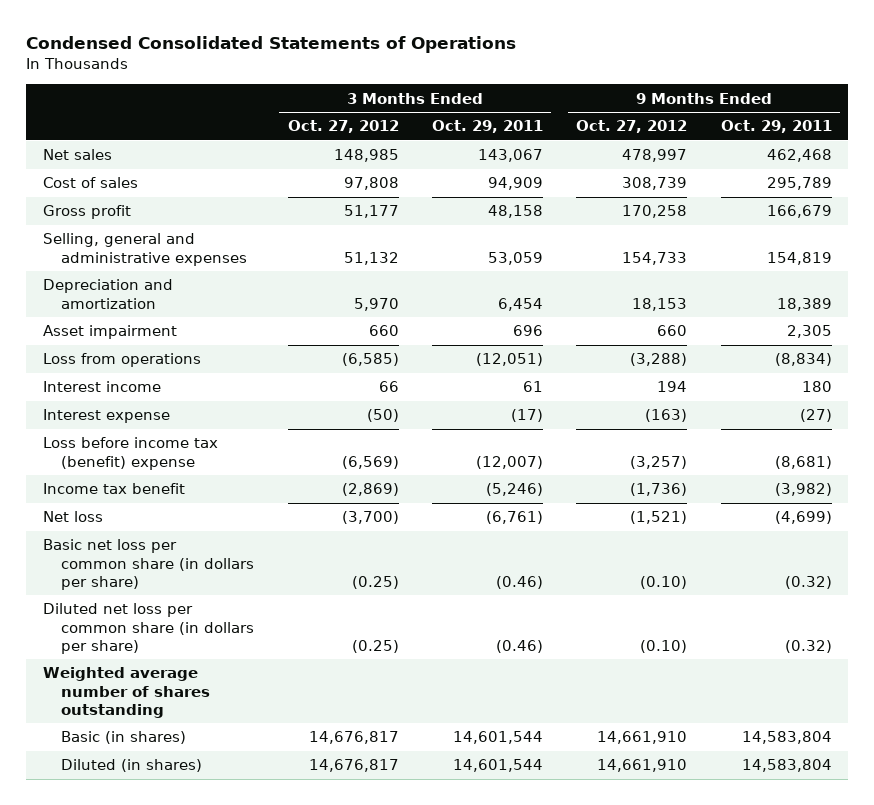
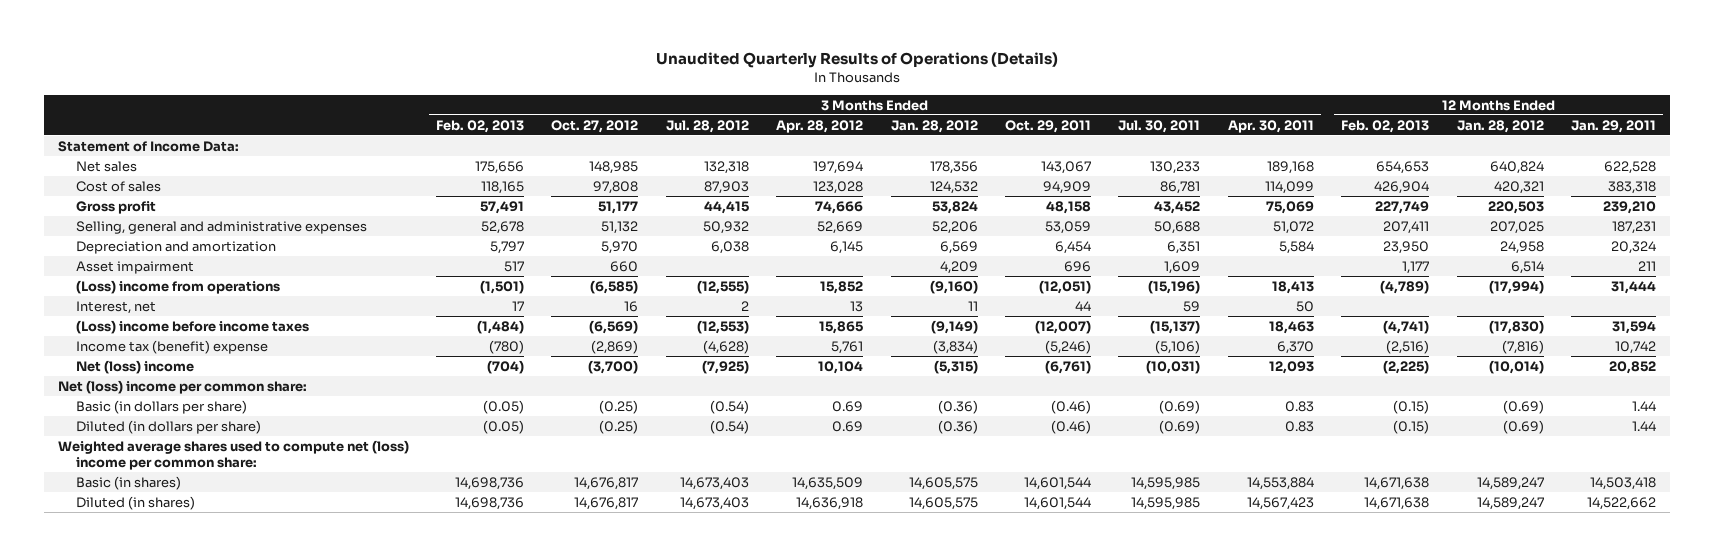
- Condensed Consolidated Statements of Operations
+ Unaudited Quarterly Results of Operations (Details)
- | 3 Months Ended Oct. 27, 2012 | 3 Months Ended Oct. 29, 2011 | 9 Months Ended Oct. 27, 2012 | 9 Months Ended Oct. 29, 2011
+ | 3 Months Ended Feb. 02, 2013 | 3 Months Ended Oct. 27, 2012 | 3 Months Ended Jul. 28, 2012 | 3 Months Ended Apr. 28, 2012 | 3 Months Ended Jan. 28, 2012 | 3 Months Ended Oct. 29, 2011 | 3 Months Ended Jul. 30, 2011 | 3 Months Ended Apr. 30, 2011 | 12 Months Ended Feb. 02, 2013 | 12 Months Ended Jan. 28, 2012 | 12 Months Ended Jan. 29, 2011
+ Statement of Income Data:
- Loss from operations | (6,585) | (12,051) | (3,288) | (8,834)
- Interest income | 66 | 61 | 194 | 180
- Interest expense | (50) | (17) | (163) | (27)
- Loss before income tax (benefit) expense | (6,569) | (12,007) | (3,257) | (8,681)
- Income tax benefit | (2,869) | (5,246) | (1,736) | (3,982)
- Net loss | (3,700) | (6,761) | (1,521) | (4,699)
- Basic net loss per common share (in dollars per share) | (0.25) | (0.46) | (0.10) | (0.32)
- Diluted net loss per common share (in dollars per share) | (0.25) | (0.46) | (0.10) | (0.32)
- Weighted average number of shares outstanding
+ (Loss) income from operations | (1,501) | (6,585) | (12,555) | 15,852 | (9,160) | (12,051) | (15,196) | 18,413 | (4,789) | (17,994) | 31,444
+ Interest, net | 17 | 16 | 2 | 13 | 11 | 44 | 59 | 50 | | |
+ (Loss) income before income taxes | (1,484) | (6,569) | (12,553) | 15,865 | (9,149) | (12,007) | (15,137) | 18,463 | (4,741) | (17,830) | 31,594
+ Income tax (benefit) expense | (780) | (2,869) | (4,628) | 5,761 | (3,834) | (5,246) | (5,106) | 6,370 | (2,516) | (7,816) | 10,742
+ Net (loss) income | (704) | (3,700) | (7,925) | 10,104 | (5,315) | (6,761) | (10,031) | 12,093 | (2,225) | (10,014) | 20,852
+ Net (loss) income per common share:
+ Basic (in dollars per share) | (0.05) | (0.25) | (0.54) | 0.69 | (0.36) | (0.46) | (0.69) | 0.83 | (0.15) | (0.69) | 1.44
+ Diluted (in dollars per share) | (0.05) | (0.25) | (0.54) | 0.69 | (0.36) | (0.46) | (0.69) | 0.83 | (0.15) | (0.69) | 1.44
+ Weighted average shares used to compute net (loss) income per common share:

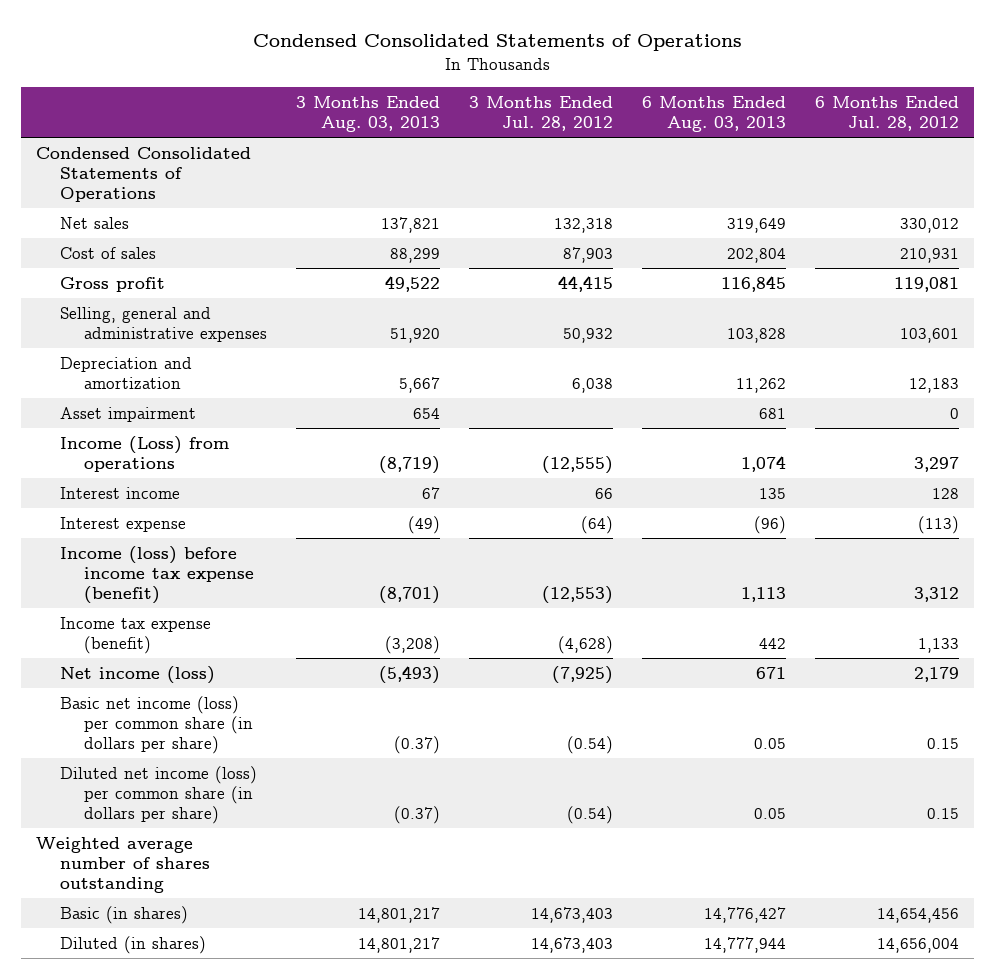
- Unaudited Quarterly Results of Operations (Details)
+ Condensed Consolidated Statements of Operations
- | 3 Months Ended Feb. 02, 2013 | 3 Months Ended Oct. 27, 2012 | 3 Months Ended Jul. 28, 2012 | 3 Months Ended Apr. 28, 2012 | 3 Months Ended Jan. 28, 2012 | 3 Months Ended Oct. 29, 2011 | 3 Months Ended Jul. 30, 2011 | 3 Months Ended Apr. 30, 2011 | 12 Months Ended Feb. 02, 2013 | 12 Months Ended Jan. 28, 2012 | 12 Months Ended Jan. 29, 2011
+ | 3 Months Ended Aug. 03, 2013 | 3 Months Ended Jul. 28, 2012 | 6 Months Ended Aug. 03, 2013 | 6 Months Ended Jul. 28, 2012
- Statement of Income Data:
+ Condensed Consolidated Statements of Operations
- (Loss) income from operations | (1,501) | (6,585) | (12,555) | 15,852 | (9,160) | (12,051) | (15,196) | 18,413 | (4,789) | (17,994) | 31,444
- Interest, net | 17 | 16 | 2 | 13 | 11 | 44 | 59 | 50 | | |
- (Loss) income before income taxes | (1,484) | (6,569) | (12,553) | 15,865 | (9,149) | (12,007) | (15,137) | 18,463 | (4,741) | (17,830) | 31,594
- Income tax (benefit) expense | (780) | (2,869) | (4,628) | 5,761 | (3,834) | (5,246) | (5,106) | 6,370 | (2,516) | (7,816) | 10,742
- Net (loss) income | (704) | (3,700) | (7,925) | 10,104 | (5,315) | (6,761) | (10,031) | 12,093 | (2,225) | (10,014) | 20,852
- Net (loss) income per common share:
- Basic (in dollars per share) | (0.05) | (0.25) | (0.54) | 0.69 | (0.36) | (0.46) | (0.69) | 0.83 | (0.15) | (0.69) | 1.44
- Diluted (in dollars per share) | (0.05) | (0.25) | (0.54) | 0.69 | (0.36) | (0.46) | (0.69) | 0.83 | (0.15) | (0.69) | 1.44
- Weighted average shares used to compute net (loss) income per common share:
+ Income (Loss) from operations | (8,719) | (12,555) | 1,074 | 3,297
+ Interest income | 67 | 66 | 135 | 128
+ Interest expense | (49) | (64) | (96) | (113)
+ Income (loss) before income tax expense (benefit) | (8,701) | (12,553) | 1,113 | 3,312
+ Income tax expense (benefit) | (3,208) | (4,628) | 442 | 1,133
+ Net income (loss) | (5,493) | (7,925) | 671 | 2,179
+ Basic net income (loss) per common share (in dollars per share) | (0.37) | (0.54) | 0.05 | 0.15
+ Diluted net income (loss) per common share (in dollars per share) | (0.37) | (0.54) | 0.05 | 0.15
+ Weighted average number of shares outstanding

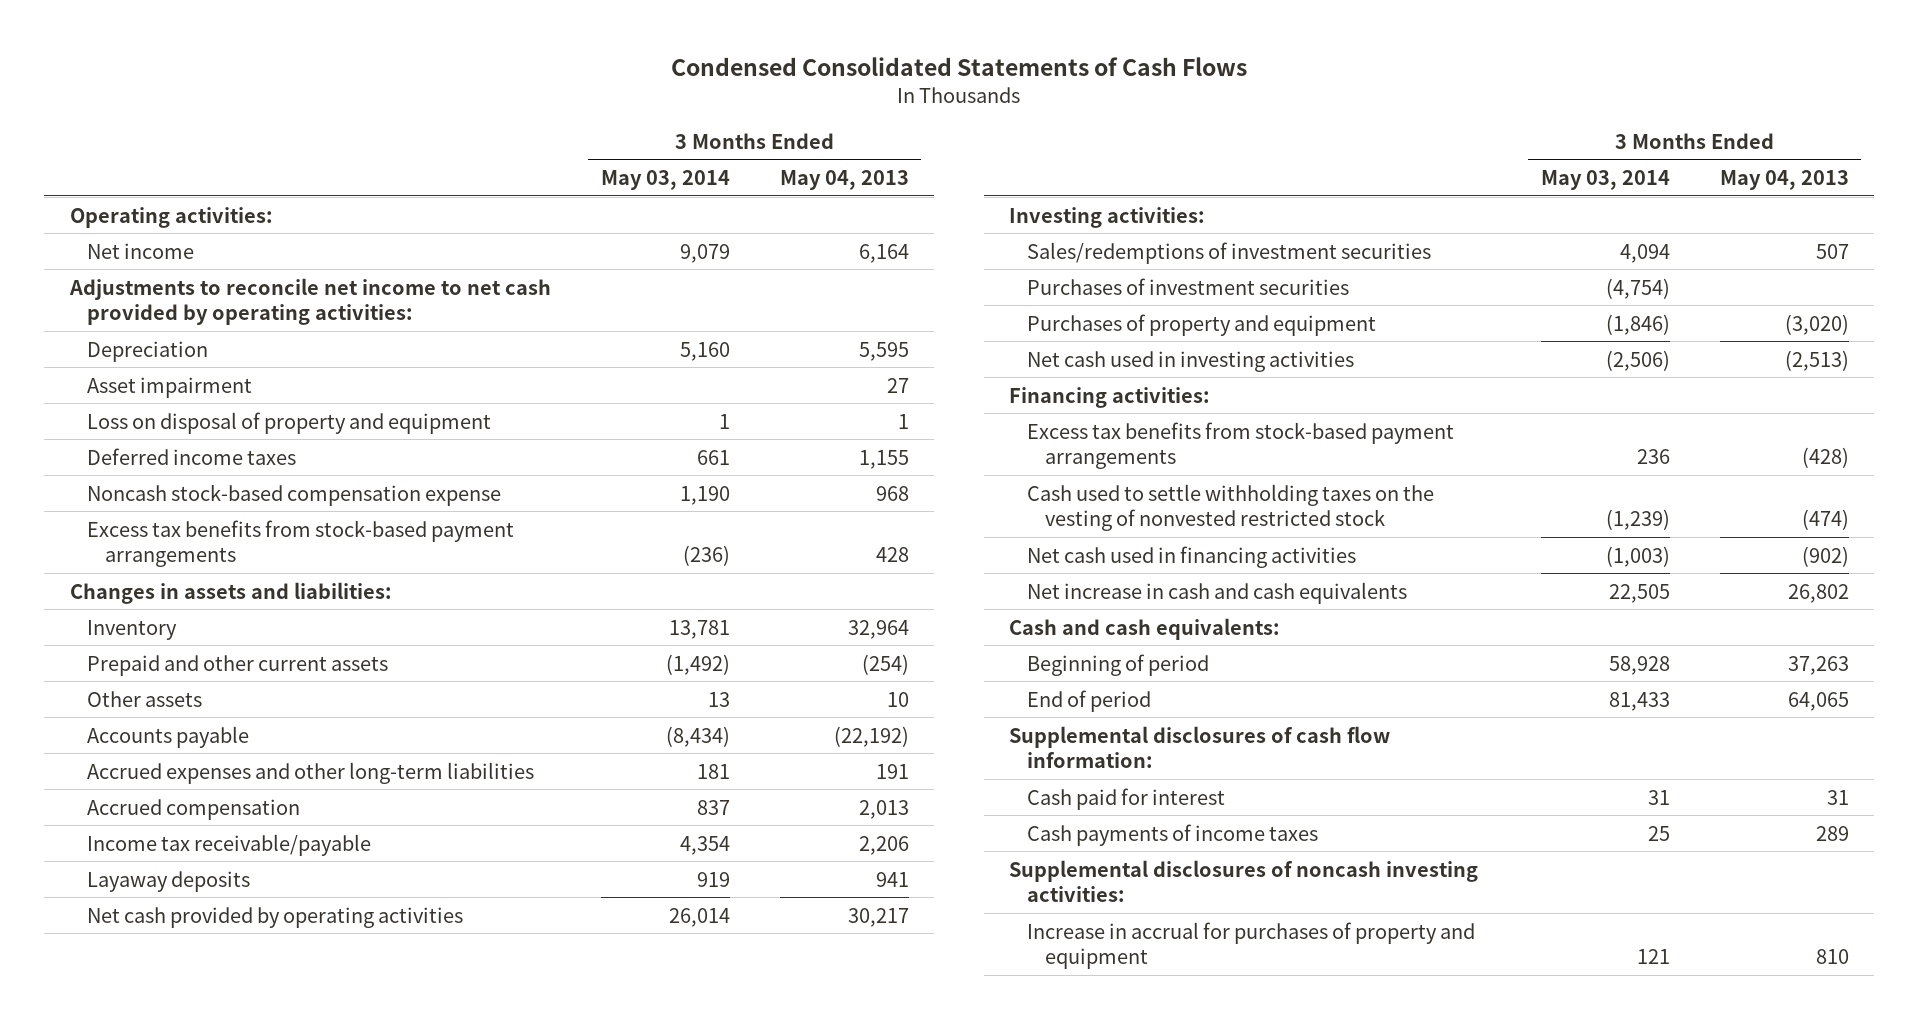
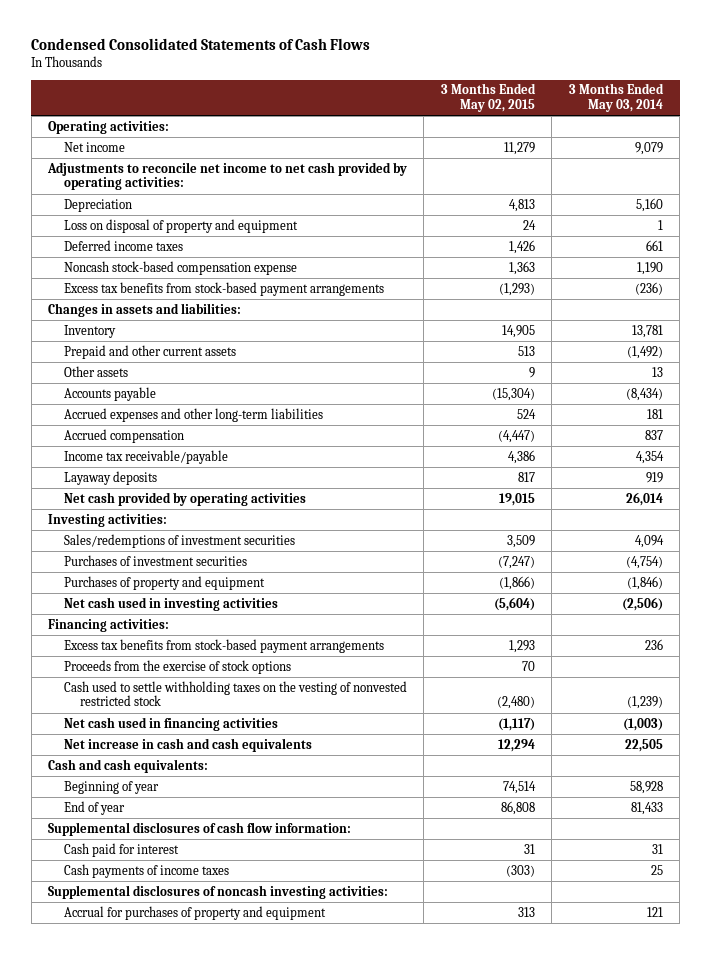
- | 3 Months Ended May 03, 2014 | 3 Months Ended May 04, 2013
+ | 3 Months Ended May 02, 2015 | 3 Months Ended May 03, 2014
- Asset impairment | | 27
+ Proceeds from the exercise of stock options | 70 |
- Beginning of period | 58,928 | 37,263
- End of period | 81,433 | 64,065
+ Beginning of year | 74,514 | 58,928
+ End of year | 86,808 | 81,433
- Increase in accrual for purchases of property and equipment | 121 | 810
+ Accrual for purchases of property and equipment | 313 | 121

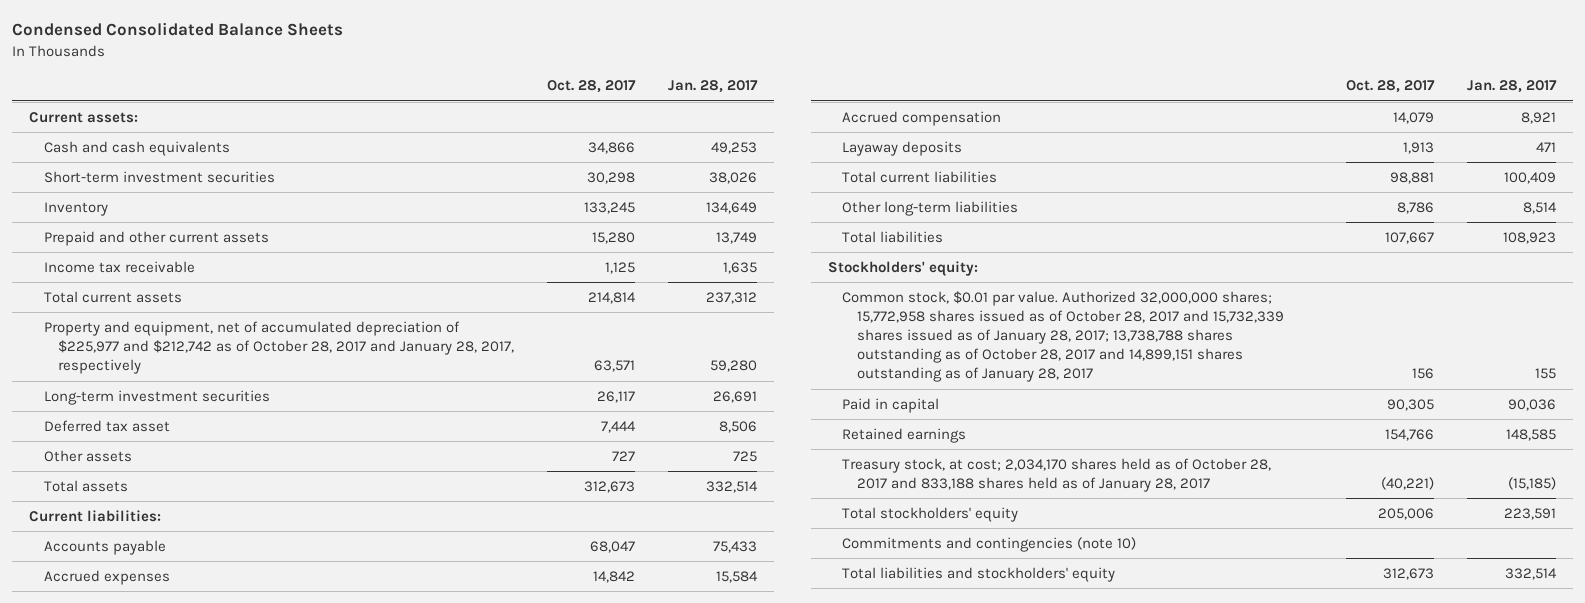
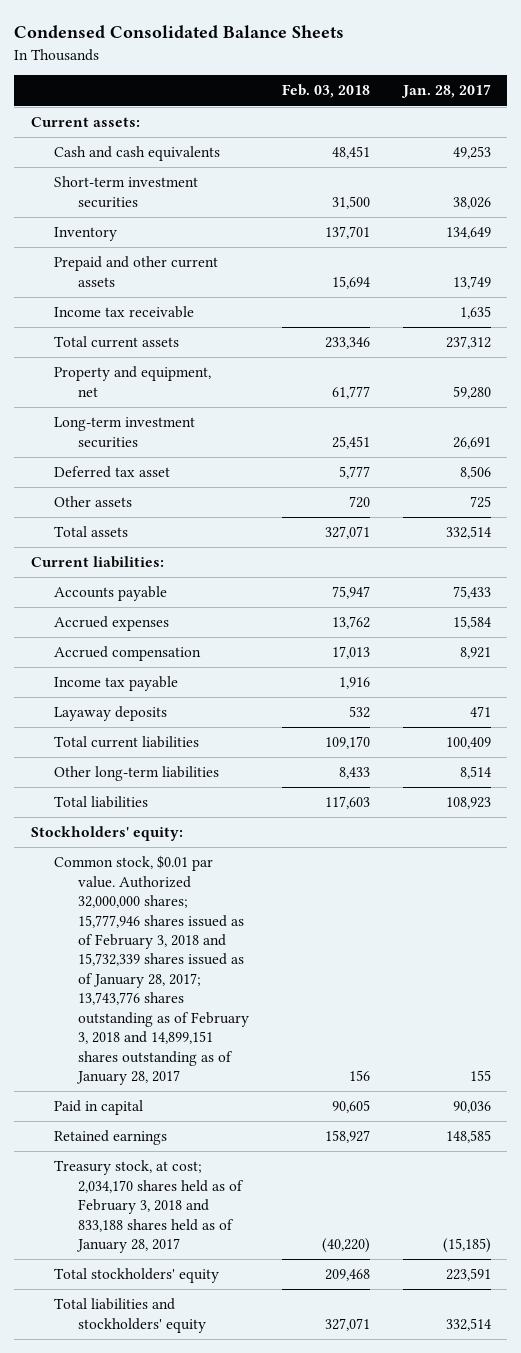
- | Oct. 28, 2017 | Jan. 28, 2017
+ | Feb. 03, 2018 | Jan. 28, 2017
- Property and equipment, net of accumulated depreciation of $225,977 and $212,742 as of October 28, 2017 and January 28, 2017, respectively | 63,571 | 59,280
+ Property and equipment, net | 61,777 | 59,280
+ Income tax payable | 1,916 |
- Common stock, $0.01 par value. Authorized 32,000,000 shares; 15,772,958 shares issued as of October 28, 2017 and 15,732,339 shares issued as of January 28, 2017; 13,738,788 shares outstanding as of October 28, 2017 and 14,899,151 shares outstanding as of January 28, 2017 | 156 | 155
+ Common stock, $0.01 par value. Authorized 32,000,000 shares; 15,777,946 shares issued as of February 3, 2018 and 15,732,339 shares issued as of January 28, 2017; 13,743,776 shares outstanding as of February 3, 2018 and 14,899,151 shares outstanding as of January 28, 2017 | 156 | 155
- Treasury stock, at cost; 2,034,170 shares held as of October 28, 2017 and 833,188 shares held as of January 28, 2017 | (40,221) | (15,185)
+ Treasury stock, at cost; 2,034,170 shares held as of February 3, 2018 and 833,188 shares held as of January 28, 2017 | (40,220) | (15,185)
- Commitments and contingencies (note 10)

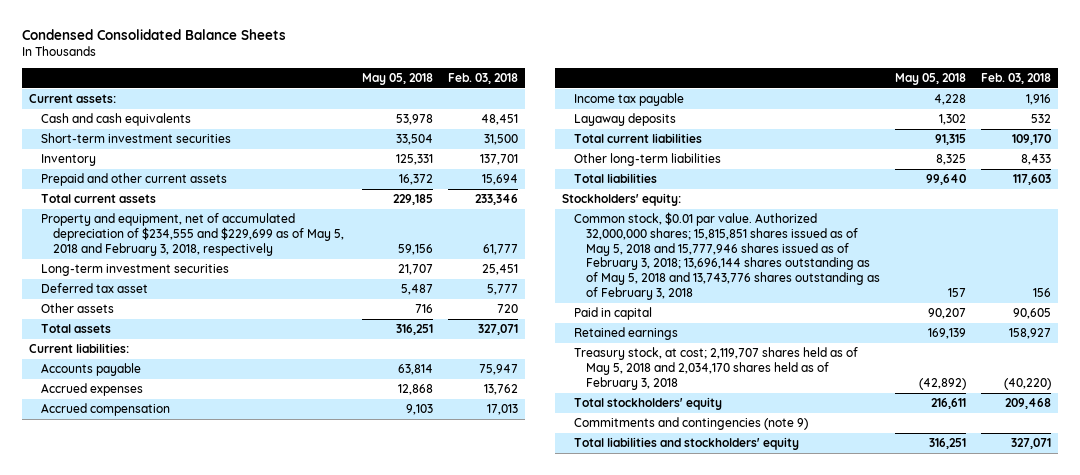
- | Feb. 03, 2018 | Jan. 28, 2017
+ | May 05, 2018 | Feb. 03, 2018
- Income tax receivable | | 1,635
- Property and equipment, net | 61,777 | 59,280
+ Property and equipment, net of accumulated depreciation of $234,555 and $229,699 as of May 5, 2018 and February 3, 2018, respectively | 59,156 | 61,777
- Common stock, $0.01 par value. Authorized 32,000,000 shares; 15,777,946 shares issued as of February 3, 2018 and 15,732,339 shares issued as of January 28, 2017; 13,743,776 shares outstanding as of February 3, 2018 and 14,899,151 shares outstanding as of January 28, 2017 | 156 | 155
+ Common stock, $0.01 par value. Authorized 32,000,000 shares; 15,815,851 shares issued as of May 5, 2018 and 15,777,946 shares issued as of February 3, 2018; 13,696,144 shares outstanding as of May 5, 2018 and 13,743,776 shares outstanding as of February 3, 2018 | 157 | 156
- Treasury stock, at cost; 2,034,170 shares held as of February 3, 2018 and 833,188 shares held as of January 28, 2017 | (40,220) | (15,185)
+ Treasury stock, at cost; 2,119,707 shares held as of May 5, 2018 and 2,034,170 shares held as of February 3, 2018 | (42,892) | (40,220)
+ Commitments and contingencies (note 9)

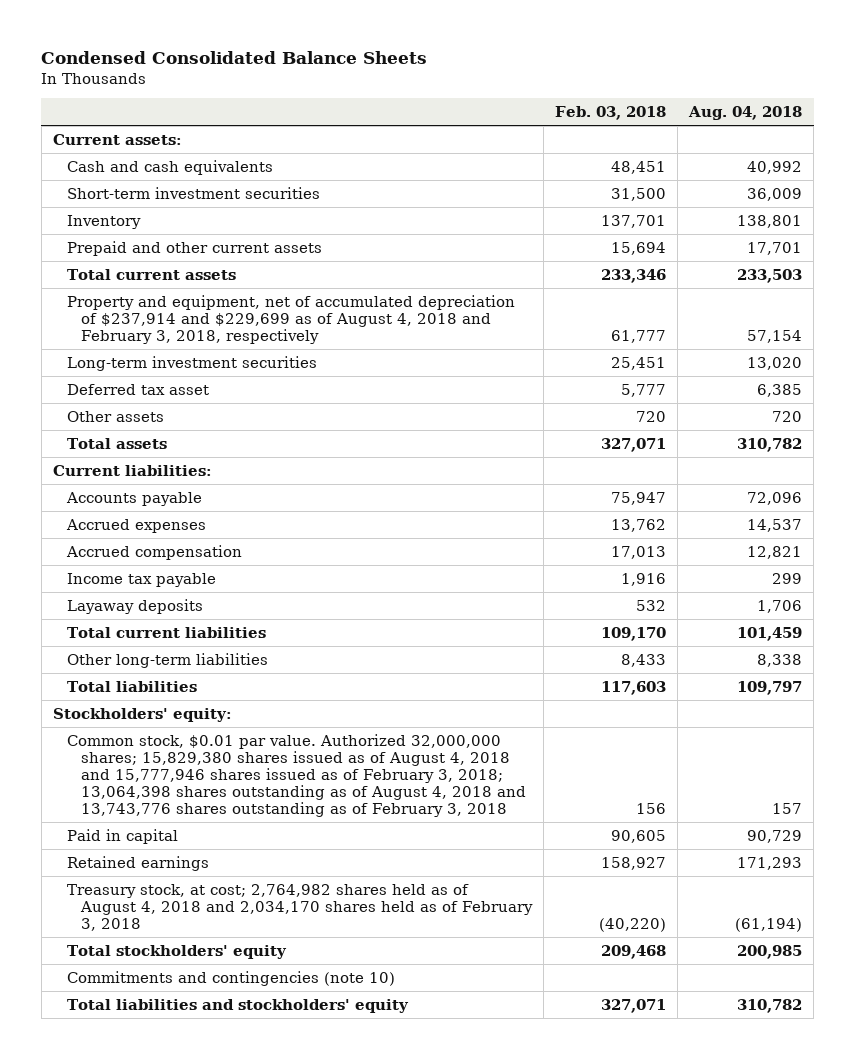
- | May 05, 2018 | Feb. 03, 2018
+ | Feb. 03, 2018 | Aug. 04, 2018
- Property and equipment, net of accumulated depreciation of $234,555 and $229,699 as of May 5, 2018 and February 3, 2018, respectively | 59,156 | 61,777
+ Property and equipment, net of accumulated depreciation of $237,914 and $229,699 as of August 4, 2018 and February 3, 2018, respectively | 61,777 | 57,154
- Common stock, $0.01 par value. Authorized 32,000,000 shares; 15,815,851 shares issued as of May 5, 2018 and 15,777,946 shares issued as of February 3, 2018; 13,696,144 shares outstanding as of May 5, 2018 and 13,743,776 shares outstanding as of February 3, 2018 | 157 | 156
+ Common stock, $0.01 par value. Authorized 32,000,000 shares; 15,829,380 shares issued as of August 4, 2018 and 15,777,946 shares issued as of February 3, 2018; 13,064,398 shares outstanding as of August 4, 2018 and 13,743,776 shares outstanding as of February 3, 2018 | 156 | 157
- Treasury stock, at cost; 2,119,707 shares held as of May 5, 2018 and 2,034,170 shares held as of February 3, 2018 | (42,892) | (40,220)
+ Treasury stock, at cost; 2,764,982 shares held as of August 4, 2018 and 2,034,170 shares held as of February 3, 2018 | (40,220) | (61,194)
- Commitments and contingencies (note 9)
+ Commitments and contingencies (note 10)

